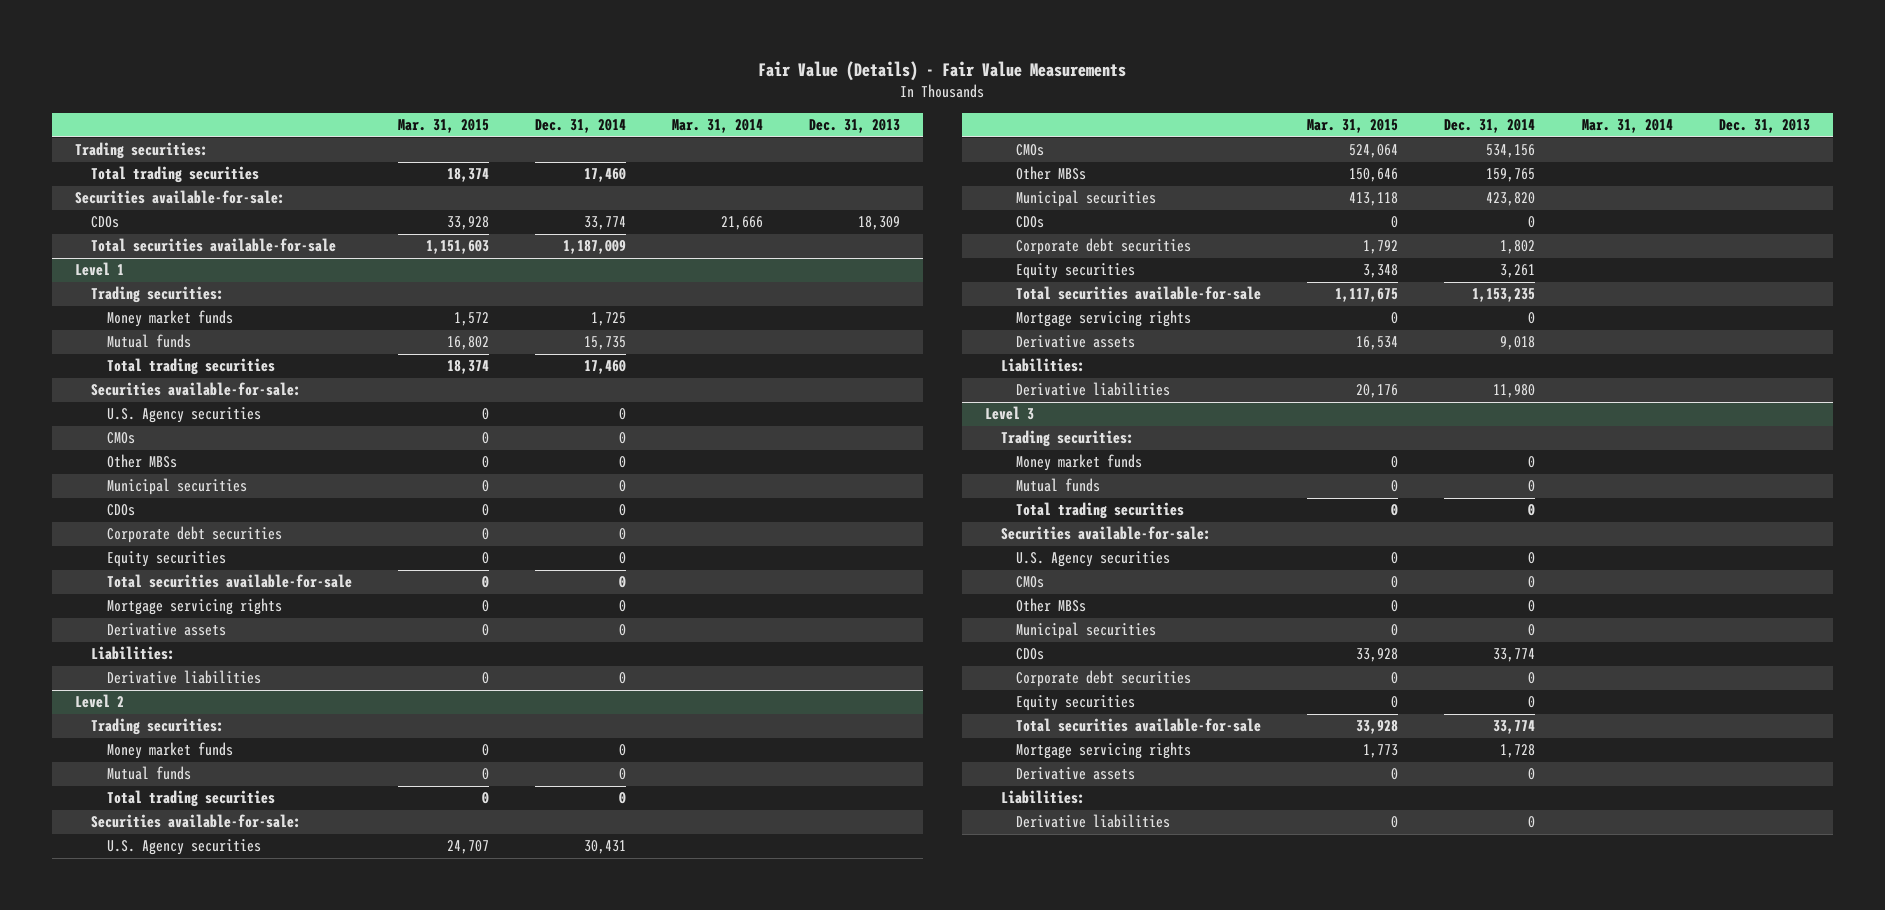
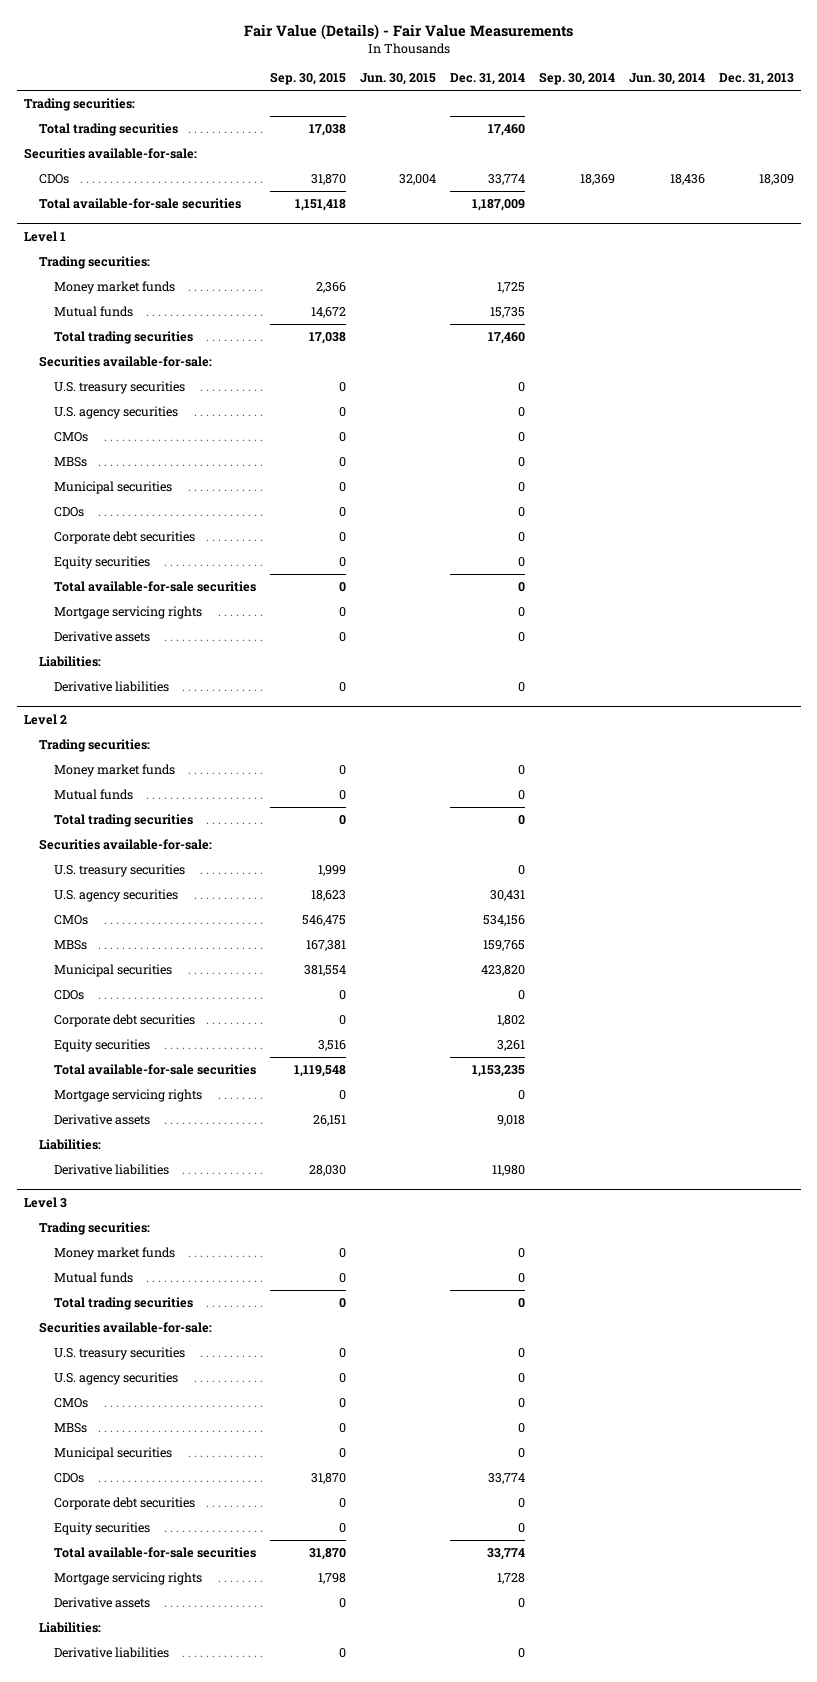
- | Mar. 31, 2015 | Dec. 31, 2014 | Mar. 31, 2014 | Dec. 31, 2013
+ | Sep. 30, 2015 | Jun. 30, 2015 | Dec. 31, 2014 | Sep. 30, 2014 | Jun. 30, 2014 | Dec. 31, 2013
- Total securities available-for-sale | 1,151,603 | 1,187,009 | |
+ Total available-for-sale securities | 1,151,418 | | 1,187,009 | | |
@ Level 1
- U.S. Agency securities | 0 | 0 | |
+ U.S. treasury securities | 0 | | 0 | | |
+ U.S. agency securities | 0 | | 0 | | |
- Other MBSs | 0 | 0 | |
+ MBSs | 0 | | 0 | | |
- Total securities available-for-sale | 0 | 0 | |
+ Total available-for-sale securities | 0 | | 0 | | |
@ Level 2
- U.S. Agency securities | 24,707 | 30,431 | |
+ U.S. treasury securities | 1,999 | | 0 | | |
+ U.S. agency securities | 18,623 | | 30,431 | | |
- Other MBSs | 150,646 | 159,765 | |
+ MBSs | 167,381 | | 159,765 | | |
- Total securities available-for-sale | 1,117,675 | 1,153,235 | |
+ Total available-for-sale securities | 1,119,548 | | 1,153,235 | | |
@ Level 3
- U.S. Agency securities | 0 | 0 | |
+ U.S. treasury securities | 0 | | 0 | | |
+ U.S. agency securities | 0 | | 0 | | |
- Other MBSs | 0 | 0 | |
+ MBSs | 0 | | 0 | | |
- Total securities available-for-sale | 33,928 | 33,774 | |
+ Total available-for-sale securities | 31,870 | | 33,774 | | |

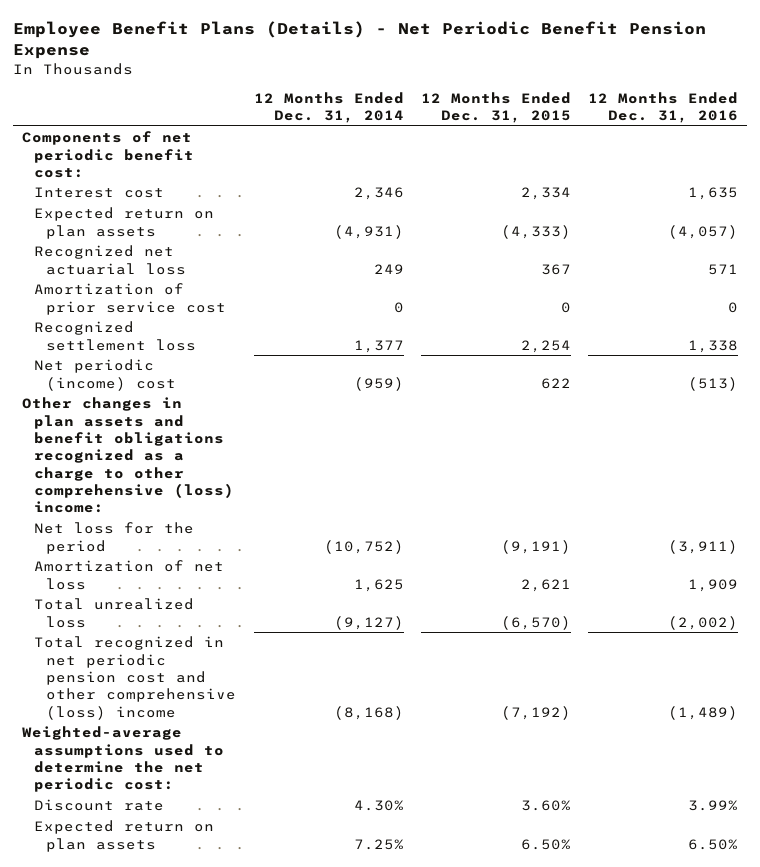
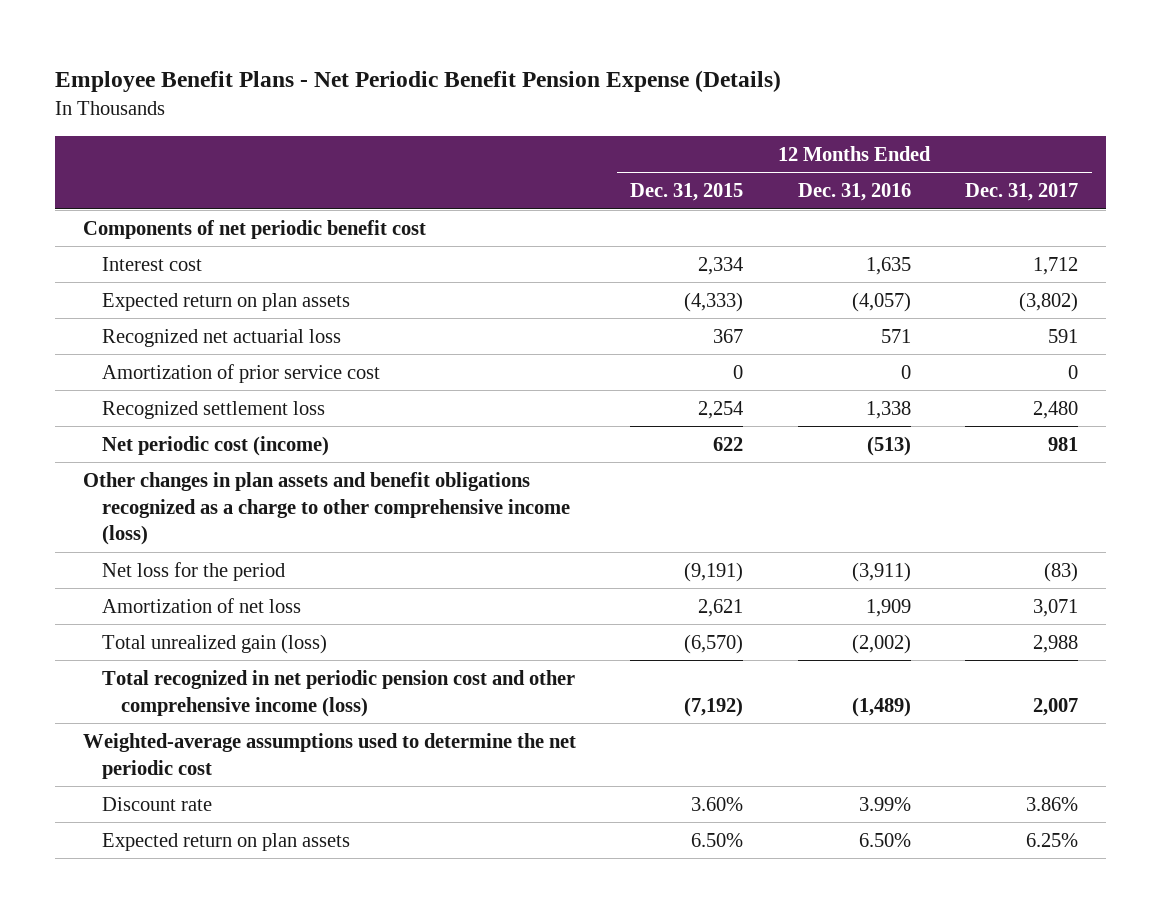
- Employee Benefit Plans (Details) - Net Periodic Benefit Pension Expense
+ Employee Benefit Plans - Net Periodic Benefit Pension Expense (Details)
- | 12 Months Ended Dec. 31, 2014 | 12 Months Ended Dec. 31, 2015 | 12 Months Ended Dec. 31, 2016
+ | 12 Months Ended Dec. 31, 2015 | 12 Months Ended Dec. 31, 2016 | 12 Months Ended Dec. 31, 2017
- Components of net periodic benefit cost:
+ Components of net periodic benefit cost
- Net periodic (income) cost | (959) | 622 | (513)
- Other changes in plan assets and benefit obligations recognized as a charge to other comprehensive (loss) income:
+ Net periodic cost (income) | 622 | (513) | 981
+ Other changes in plan assets and benefit obligations recognized as a charge to other comprehensive income (loss)
- Total unrealized loss | (9,127) | (6,570) | (2,002)
- Total recognized in net periodic pension cost and other comprehensive (loss) income | (8,168) | (7,192) | (1,489)
- Weighted-average assumptions used to determine the net periodic cost:
+ Total unrealized gain (loss) | (6,570) | (2,002) | 2,988
+ Total recognized in net periodic pension cost and other comprehensive income (loss) | (7,192) | (1,489) | 2,007
+ Weighted-average assumptions used to determine the net periodic cost

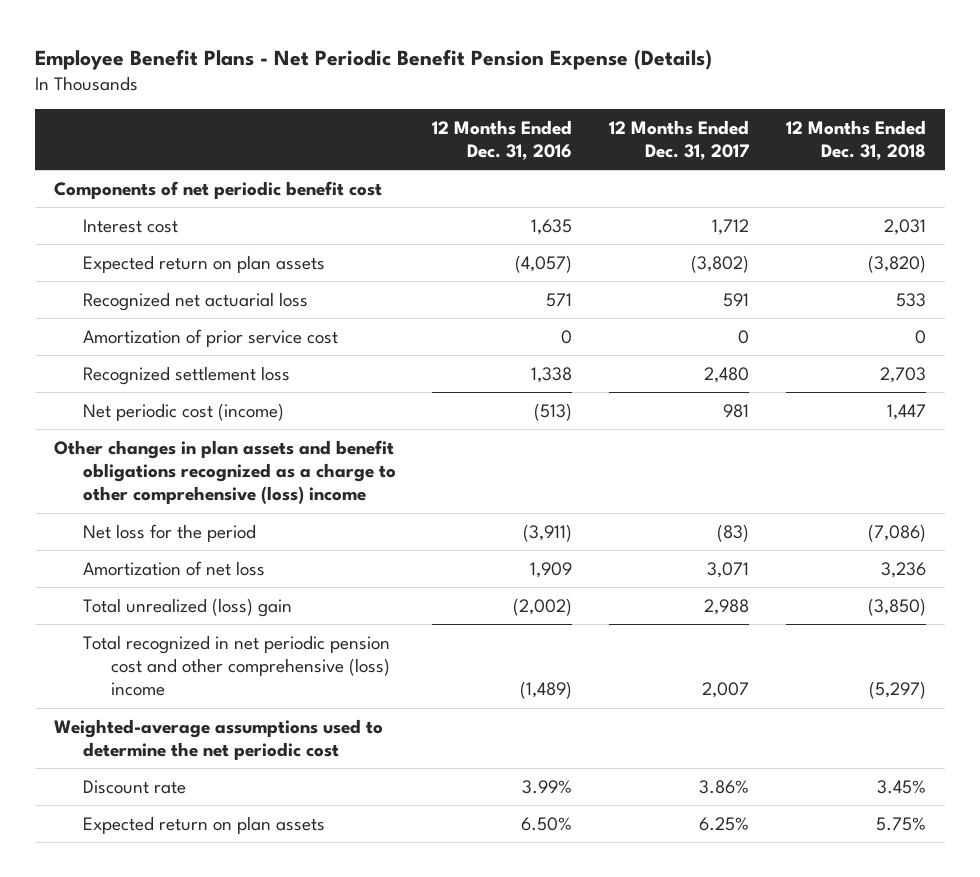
- | 12 Months Ended Dec. 31, 2015 | 12 Months Ended Dec. 31, 2016 | 12 Months Ended Dec. 31, 2017
+ | 12 Months Ended Dec. 31, 2016 | 12 Months Ended Dec. 31, 2017 | 12 Months Ended Dec. 31, 2018
- Other changes in plan assets and benefit obligations recognized as a charge to other comprehensive income (loss)
+ Other changes in plan assets and benefit obligations recognized as a charge to other comprehensive (loss) income
- Total unrealized gain (loss) | (6,570) | (2,002) | 2,988
- Total recognized in net periodic pension cost and other comprehensive income (loss) | (7,192) | (1,489) | 2,007
+ Total unrealized (loss) gain | (2,002) | 2,988 | (3,850)
+ Total recognized in net periodic pension cost and other comprehensive (loss) income | (1,489) | 2,007 | (5,297)

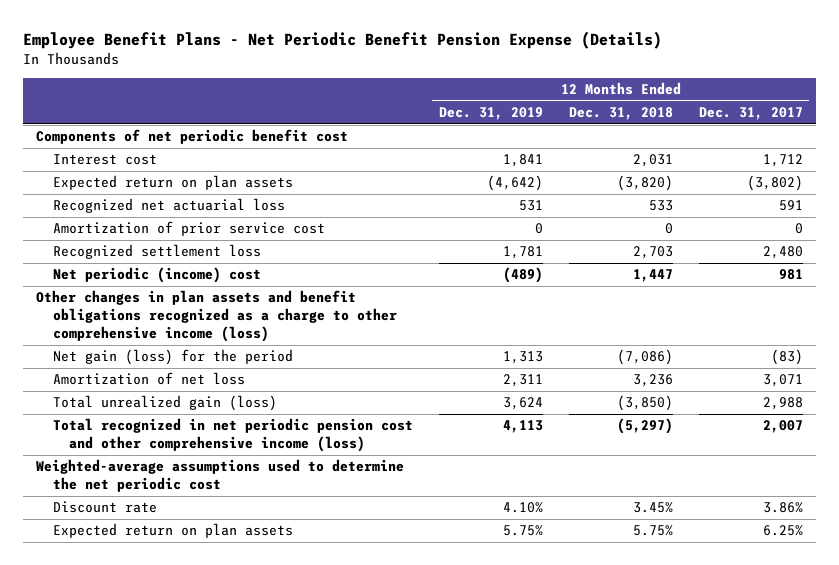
- | 12 Months Ended Dec. 31, 2016 | 12 Months Ended Dec. 31, 2017 | 12 Months Ended Dec. 31, 2018
+ | 12 Months Ended Dec. 31, 2019 | 12 Months Ended Dec. 31, 2018 | 12 Months Ended Dec. 31, 2017
- Net periodic cost (income) | (513) | 981 | 1,447
- Other changes in plan assets and benefit obligations recognized as a charge to other comprehensive (loss) income
- Net loss for the period | (3,911) | (83) | (7,086)
+ Net periodic (income) cost | (489) | 1,447 | 981
+ Other changes in plan assets and benefit obligations recognized as a charge to other comprehensive income (loss)
+ Net gain (loss) for the period | 1,313 | (7,086) | (83)
- Total unrealized (loss) gain | (2,002) | 2,988 | (3,850)
- Total recognized in net periodic pension cost and other comprehensive (loss) income | (1,489) | 2,007 | (5,297)
+ Total unrealized gain (loss) | 3,624 | (3,850) | 2,988
+ Total recognized in net periodic pension cost and other comprehensive income (loss) | 4,113 | (5,297) | 2,007

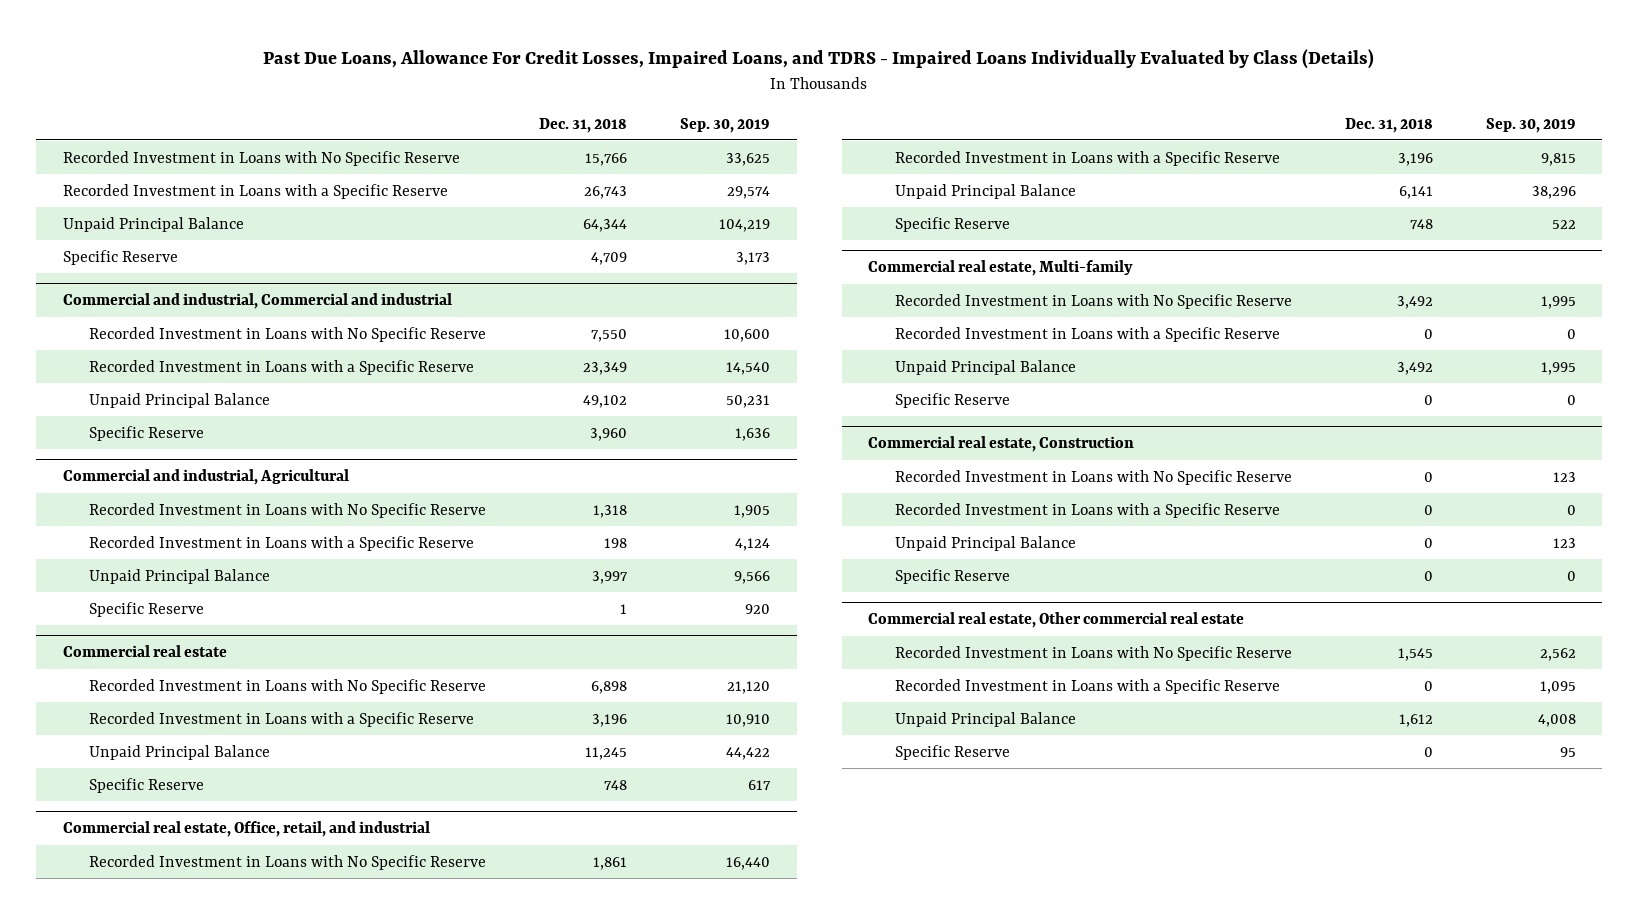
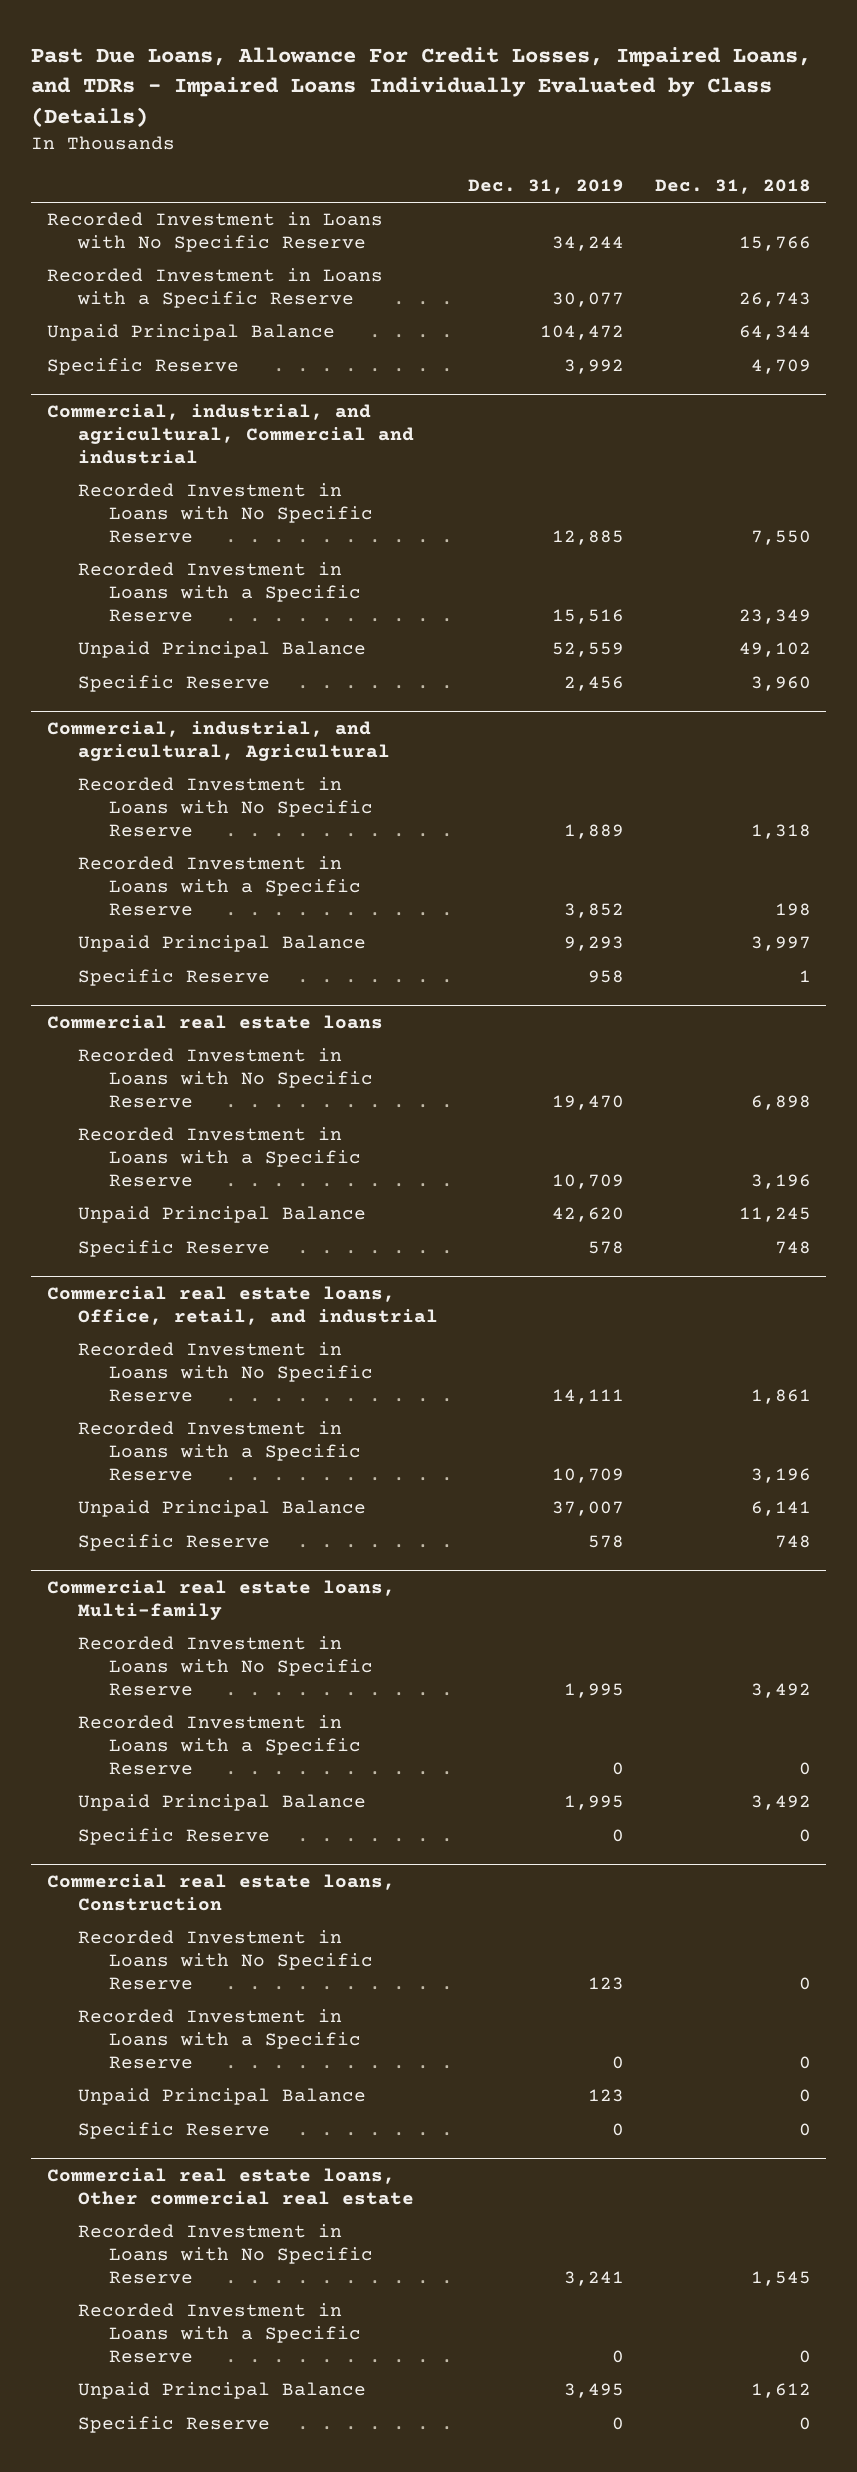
- Past Due Loans, Allowance For Credit Losses, Impaired Loans, and TDRS - Impaired Loans Individually Evaluated by Class (Details)
+ Past Due Loans, Allowance For Credit Losses, Impaired Loans, and TDRs - Impaired Loans Individually Evaluated by Class (Details)
- | Dec. 31, 2018 | Sep. 30, 2019
+ | Dec. 31, 2019 | Dec. 31, 2018
- Commercial and industrial, Commercial and industrial
+ Commercial, industrial, and agricultural, Commercial and industrial
- Commercial and industrial, Agricultural
+ Commercial, industrial, and agricultural, Agricultural
- Commercial real estate
+ Commercial real estate loans
- Commercial real estate, Office, retail, and industrial
+ Commercial real estate loans, Office, retail, and industrial
- Commercial real estate, Multi-family
+ Commercial real estate loans, Multi-family
- Commercial real estate, Construction
+ Commercial real estate loans, Construction
- Commercial real estate, Other commercial real estate
+ Commercial real estate loans, Other commercial real estate

